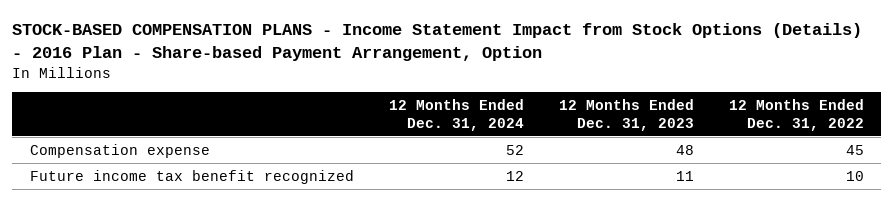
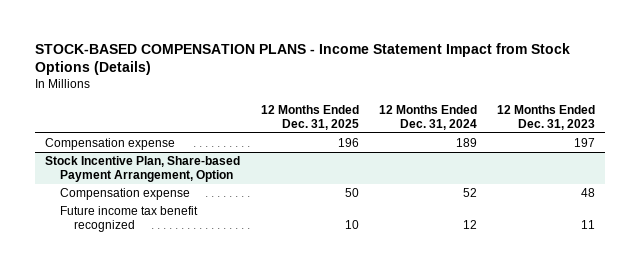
- STOCK-BASED COMPENSATION PLANS - Income Statement Impact from Stock Options (Details) - 2016 Plan - Share-based Payment Arrangement, Option
+ STOCK-BASED COMPENSATION PLANS - Income Statement Impact from Stock Options (Details)
- | 12 Months Ended Dec. 31, 2024 | 12 Months Ended Dec. 31, 2023 | 12 Months Ended Dec. 31, 2022
+ | 12 Months Ended Dec. 31, 2025 | 12 Months Ended Dec. 31, 2024 | 12 Months Ended Dec. 31, 2023
+ Compensation expense | 196 | 189 | 197
+ Stock Incentive Plan, Share-based Payment Arrangement, Option

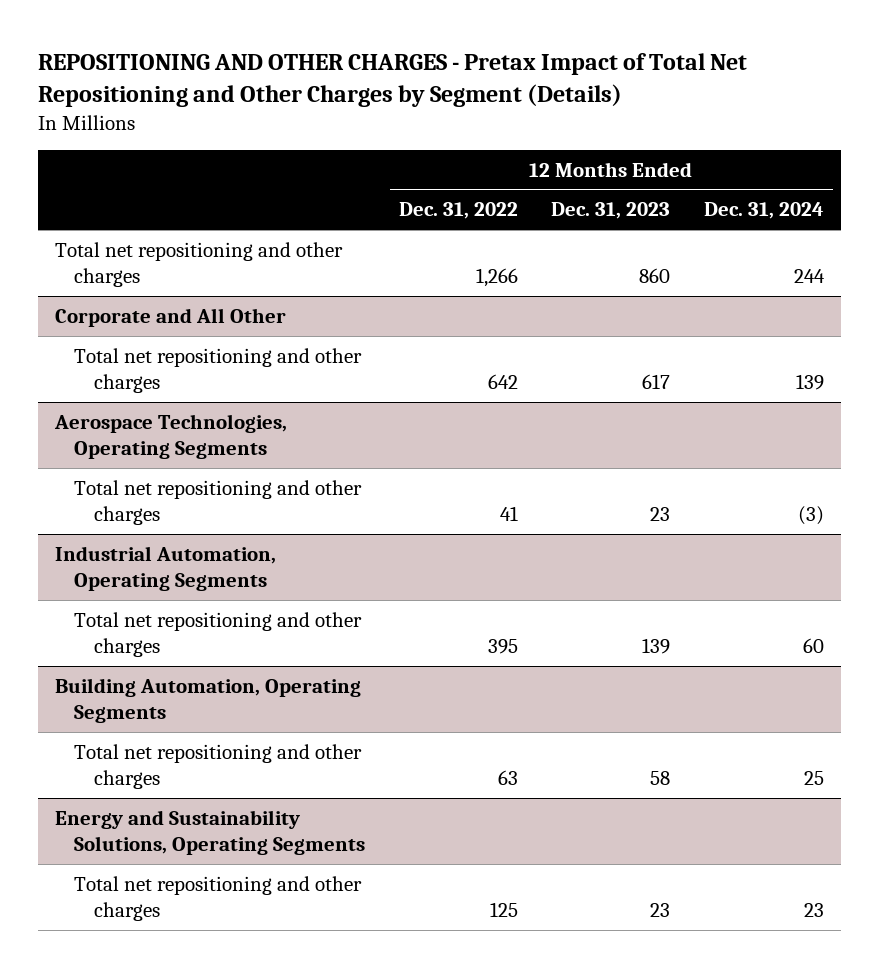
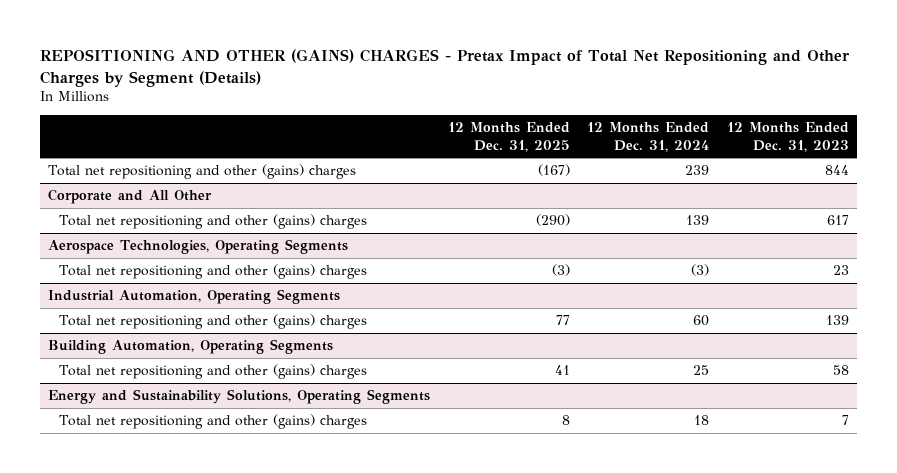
- REPOSITIONING AND OTHER CHARGES - Pretax Impact of Total Net Repositioning and Other Charges by Segment (Details)
+ REPOSITIONING AND OTHER (GAINS) CHARGES - Pretax Impact of Total Net Repositioning and Other Charges by Segment (Details)
- | 12 Months Ended Dec. 31, 2022 | 12 Months Ended Dec. 31, 2023 | 12 Months Ended Dec. 31, 2024
+ | 12 Months Ended Dec. 31, 2025 | 12 Months Ended Dec. 31, 2024 | 12 Months Ended Dec. 31, 2023
- Total net repositioning and other charges | 1,266 | 860 | 244
+ Total net repositioning and other (gains) charges | (167) | 239 | 844
@ Corporate and All Other
- Total net repositioning and other charges | 642 | 617 | 139
+ Total net repositioning and other (gains) charges | (290) | 139 | 617
@ Aerospace Technologies, Operating Segments
- Total net repositioning and other charges | 41 | 23 | (3)
+ Total net repositioning and other (gains) charges | (3) | (3) | 23
@ Industrial Automation, Operating Segments
- Total net repositioning and other charges | 395 | 139 | 60
+ Total net repositioning and other (gains) charges | 77 | 60 | 139
@ Building Automation, Operating Segments
- Total net repositioning and other charges | 63 | 58 | 25
+ Total net repositioning and other (gains) charges | 41 | 25 | 58
@ Energy and Sustainability Solutions, Operating Segments
- Total net repositioning and other charges | 125 | 23 | 23
+ Total net repositioning and other (gains) charges | 8 | 18 | 7

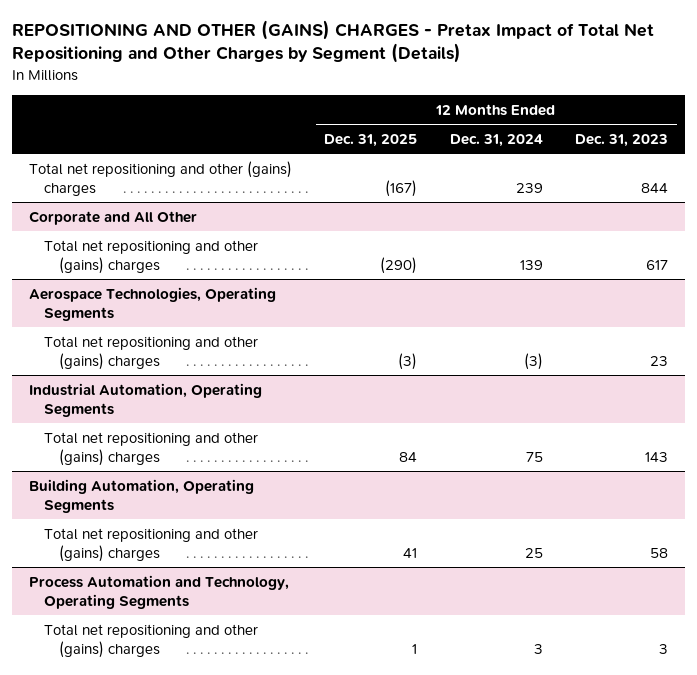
@ Industrial Automation, Operating Segments
- Total net repositioning and other (gains) charges | 77 | 60 | 139
+ Total net repositioning and other (gains) charges | 84 | 75 | 143
- Energy and Sustainability Solutions, Operating Segments
- Total net repositioning and other (gains) charges | 8 | 18 | 7
+ Process Automation and Technology, Operating Segments
+ Total net repositioning and other (gains) charges | 1 | 3 | 3

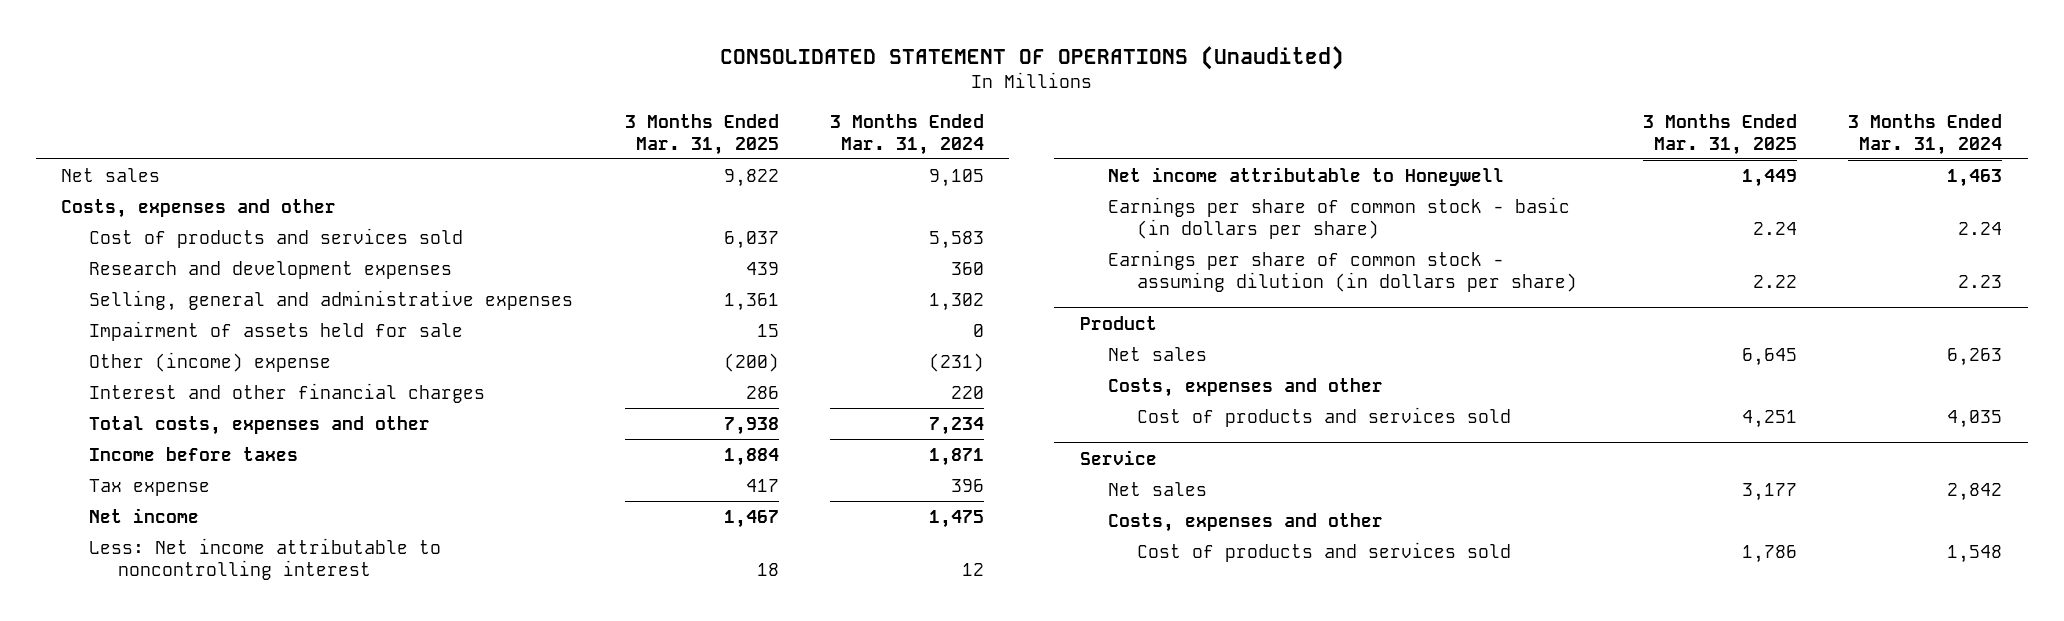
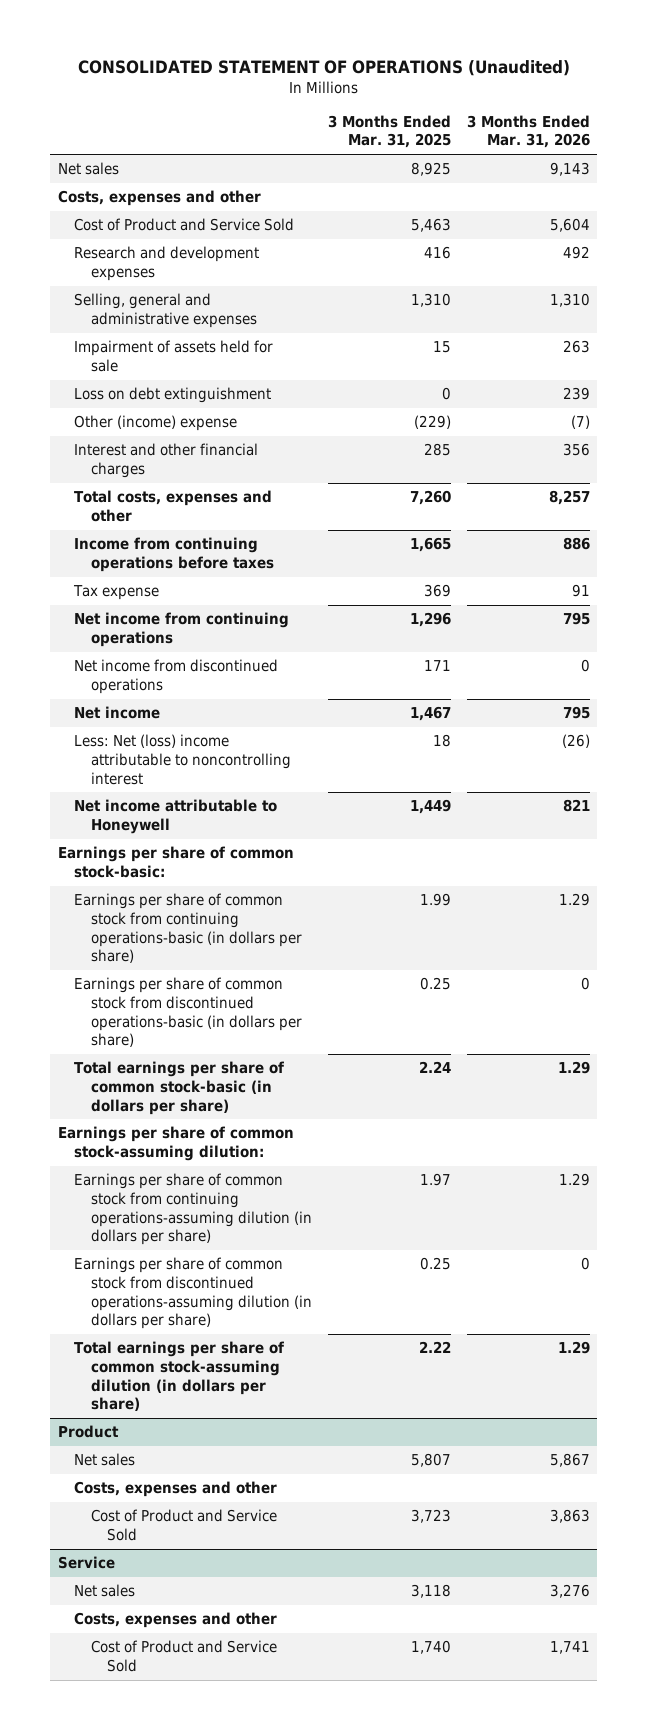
- | 3 Months Ended Mar. 31, 2025 | 3 Months Ended Mar. 31, 2024
+ | 3 Months Ended Mar. 31, 2025 | 3 Months Ended Mar. 31, 2026
- Net sales | 9,822 | 9,105
+ Net sales | 8,925 | 9,143
- Cost of products and services sold | 6,037 | 5,583
- Research and development expenses | 439 | 360
- Selling, general and administrative expenses | 1,361 | 1,302
+ Cost of Product and Service Sold | 5,463 | 5,604
+ Research and development expenses | 416 | 492
+ Selling, general and administrative expenses | 1,310 | 1,310
- Other (income) expense | (200) | (231)
- Interest and other financial charges | 286 | 220
- Total costs, expenses and other | 7,938 | 7,234
- Income before taxes | 1,884 | 1,871
- Tax expense | 417 | 396
+ Loss on debt extinguishment | 0 | 239
+ Other (income) expense | (229) | (7)
+ Interest and other financial charges | 285 | 356
+ Total costs, expenses and other | 7,260 | 8,257
+ Income from continuing operations before taxes | 1,665 | 886
+ Tax expense | 369 | 91
+ Net income from continuing operations | 1,296 | 795
+ Net income from discontinued operations | 171 | 0
- Less: Net income attributable to noncontrolling interest | 18 | 12
+ Less: Net (loss) income attributable to noncontrolling interest | 18 | (26)
- Earnings per share of common stock - basic (in dollars per share) | 2.24 | 2.24
- Earnings per share of common stock - assuming dilution (in dollars per share) | 2.22 | 2.23
+ Earnings per share of common stock-basic:
+ Earnings per share of common stock from continuing operations-basic (in dollars per share) | 1.99 | 1.29
+ Earnings per share of common stock from discontinued operations-basic (in dollars per share) | 0.25 | 0
+ Total earnings per share of common stock-basic (in dollars per share) | 2.24 | 1.29
+ Earnings per share of common stock-assuming dilution:
+ Earnings per share of common stock from continuing operations-assuming dilution (in dollars per share) | 1.97 | 1.29
+ Earnings per share of common stock from discontinued operations-assuming dilution (in dollars per share) | 0.25 | 0
+ Total earnings per share of common stock-assuming dilution (in dollars per share) | 2.22 | 1.29
@ Product
- Net sales | 6,645 | 6,263
+ Net sales | 5,807 | 5,867
- Cost of products and services sold | 4,251 | 4,035
+ Cost of Product and Service Sold | 3,723 | 3,863
@ Service
- Net sales | 3,177 | 2,842
+ Net sales | 3,118 | 3,276
- Cost of products and services sold | 1,786 | 1,548
+ Cost of Product and Service Sold | 1,740 | 1,741

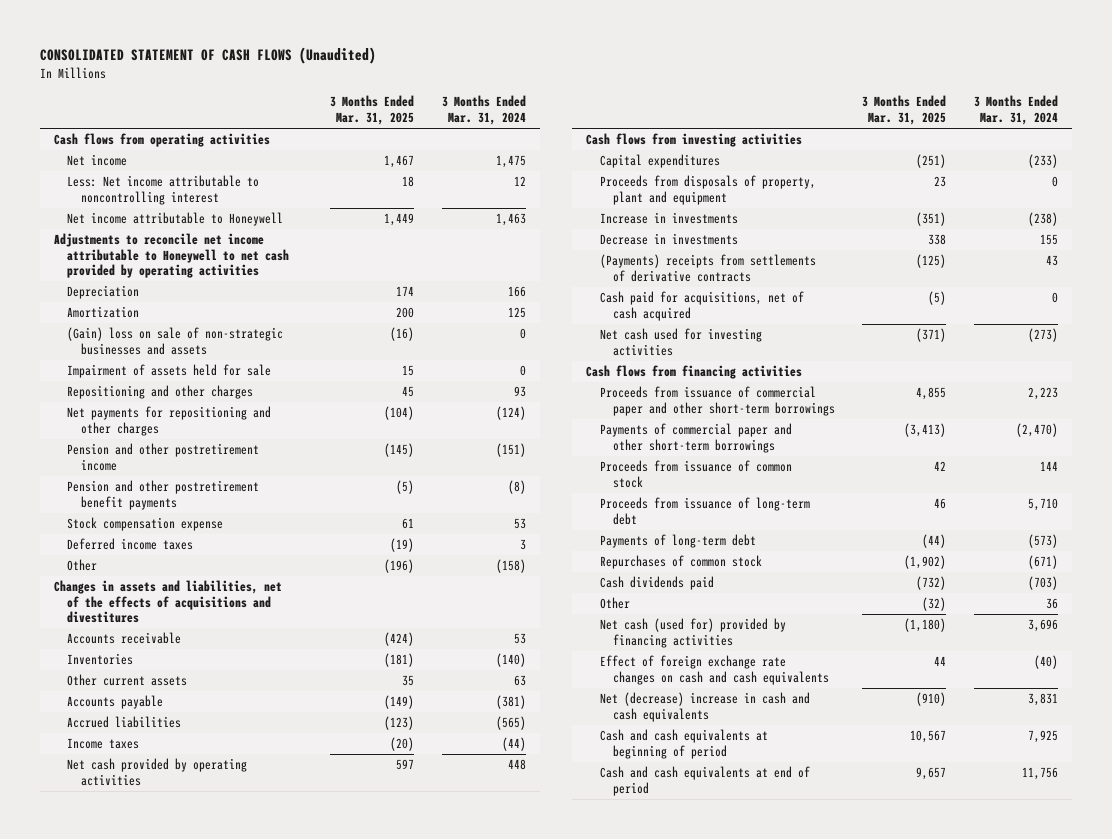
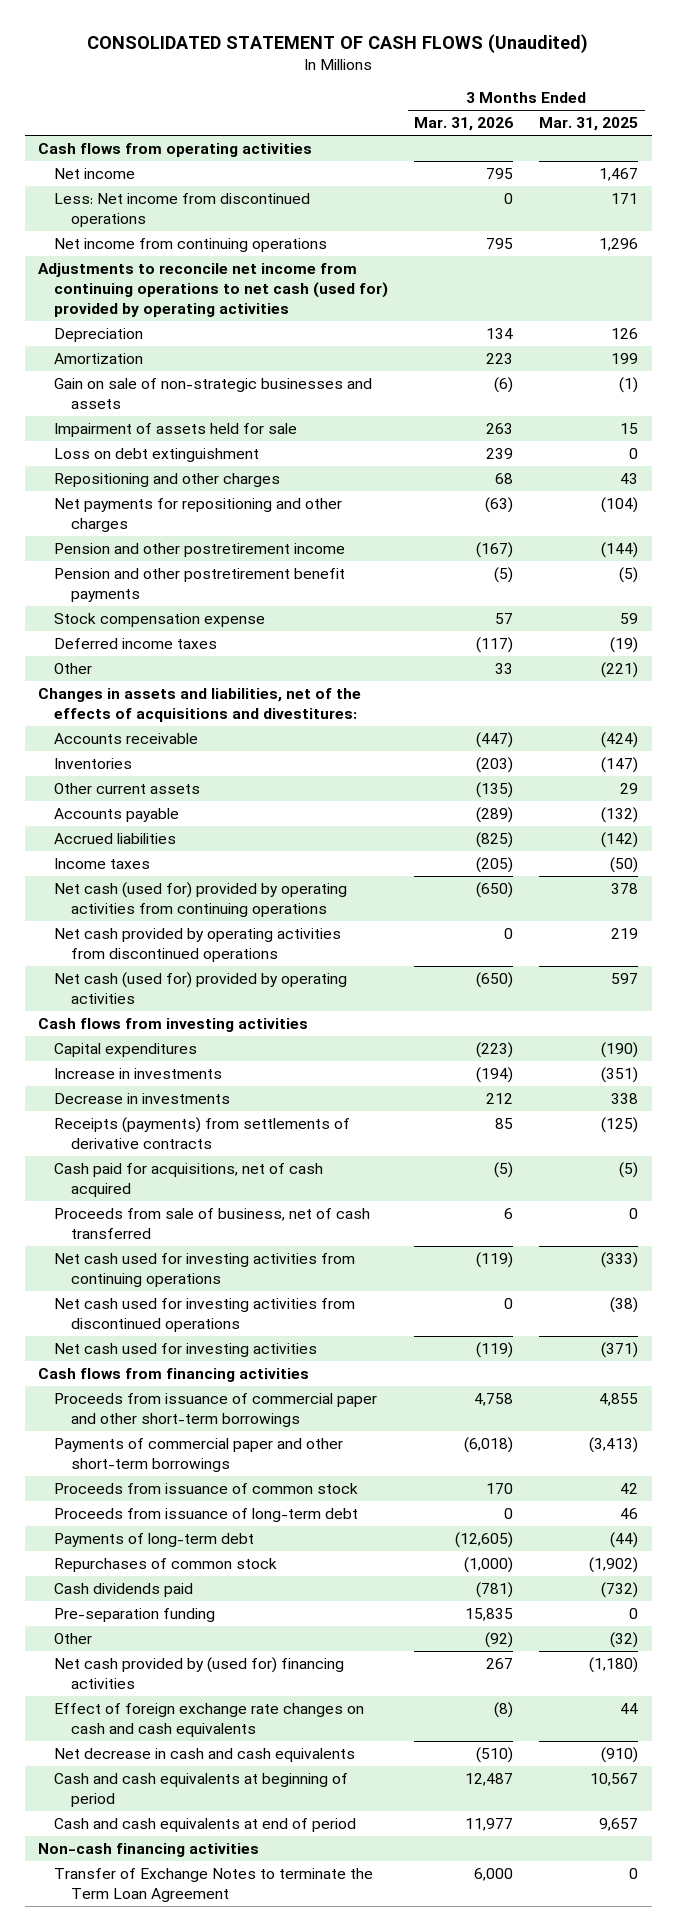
- | 3 Months Ended Mar. 31, 2025 | 3 Months Ended Mar. 31, 2024
+ | 3 Months Ended Mar. 31, 2026 | 3 Months Ended Mar. 31, 2025
- Less: Net income attributable to noncontrolling interest | 18 | 12
- Net income attributable to Honeywell | 1,449 | 1,463
- Adjustments to reconcile net income attributable to Honeywell to net cash provided by operating activities
- Depreciation | 174 | 166
- Amortization | 200 | 125
- (Gain) loss on sale of non-strategic businesses and assets | (16) | 0
+ Less: Net income from discontinued operations | 0 | 171
+ Net income from continuing operations | 795 | 1,296
+ Adjustments to reconcile net income from continuing operations to net cash (used for) provided by operating activities
+ Depreciation | 134 | 126
+ Amortization | 223 | 199
+ Gain on sale of non-strategic businesses and assets | (6) | (1)
- Repositioning and other charges | 45 | 93
+ Loss on debt extinguishment | 239 | 0
+ Repositioning and other charges | 68 | 43
- Pension and other postretirement income | (145) | (151)
+ Pension and other postretirement income | (167) | (144)
- Stock compensation expense | 61 | 53
+ Stock compensation expense | 57 | 59
- Other | (196) | (158)
- Changes in assets and liabilities, net of the effects of acquisitions and divestitures
+ Other | 33 | (221)
+ Changes in assets and liabilities, net of the effects of acquisitions and divestitures:
- Inventories | (181) | (140)
- Other current assets | 35 | 63
- Accounts payable | (149) | (381)
- Accrued liabilities | (123) | (565)
- Income taxes | (20) | (44)
- Net cash provided by operating activities | 597 | 448
+ Inventories | (203) | (147)
+ Other current assets | (135) | 29
+ Accounts payable | (289) | (132)
+ Accrued liabilities | (825) | (142)
+ Income taxes | (205) | (50)
+ Net cash (used for) provided by operating activities from continuing operations | (650) | 378
+ Net cash provided by operating activities from discontinued operations | 0 | 219
+ Net cash (used for) provided by operating activities | (650) | 597
- Capital expenditures | (251) | (233)
- Proceeds from disposals of property, plant and equipment | 23 | 0
+ Capital expenditures | (223) | (190)
- (Payments) receipts from settlements of derivative contracts | (125) | 43
+ Receipts (payments) from settlements of derivative contracts | 85 | (125)
+ Proceeds from sale of business, net of cash transferred | 6 | 0
+ Net cash used for investing activities from continuing operations | (119) | (333)
+ Net cash used for investing activities from discontinued operations | 0 | (38)
+ Pre-separation funding | 15,835 | 0
- Net cash (used for) provided by financing activities | (1,180) | 3,696
+ Net cash provided by (used for) financing activities | 267 | (1,180)
- Net (decrease) increase in cash and cash equivalents | (910) | 3,831
+ Net decrease in cash and cash equivalents | (510) | (910)
+ Non-cash financing activities
+ Transfer of Exchange Notes to terminate the Term Loan Agreement | 6,000 | 0

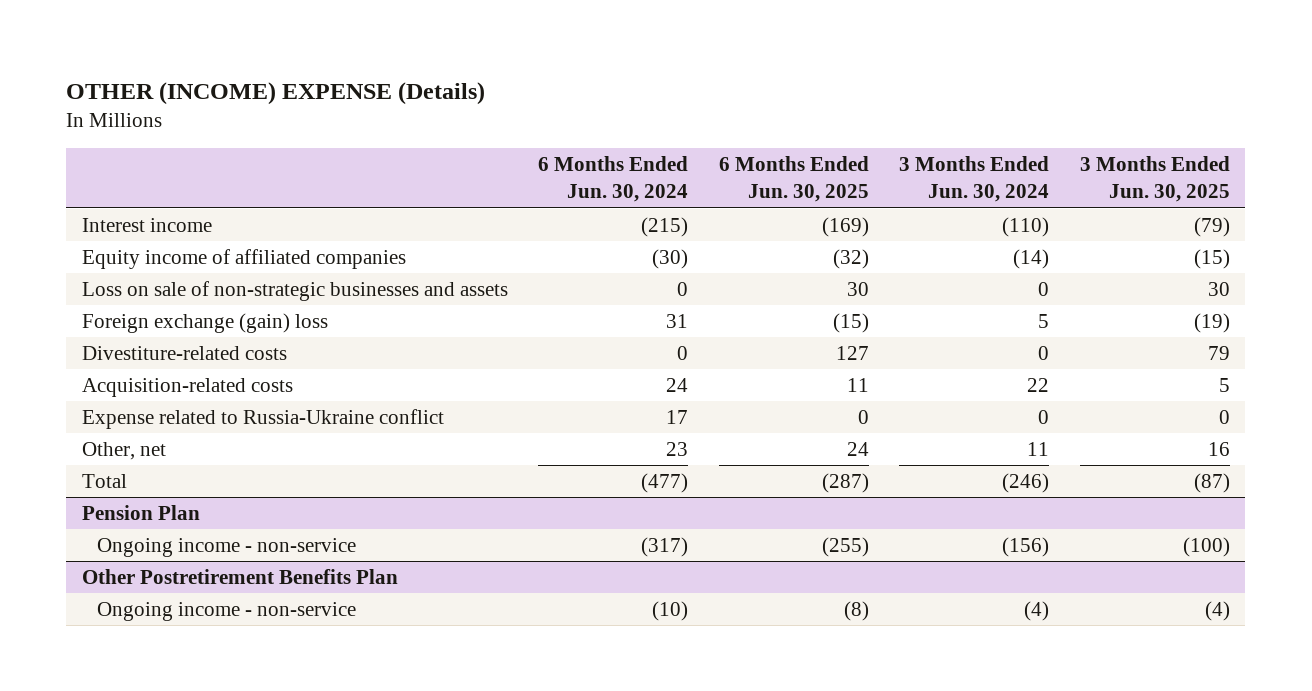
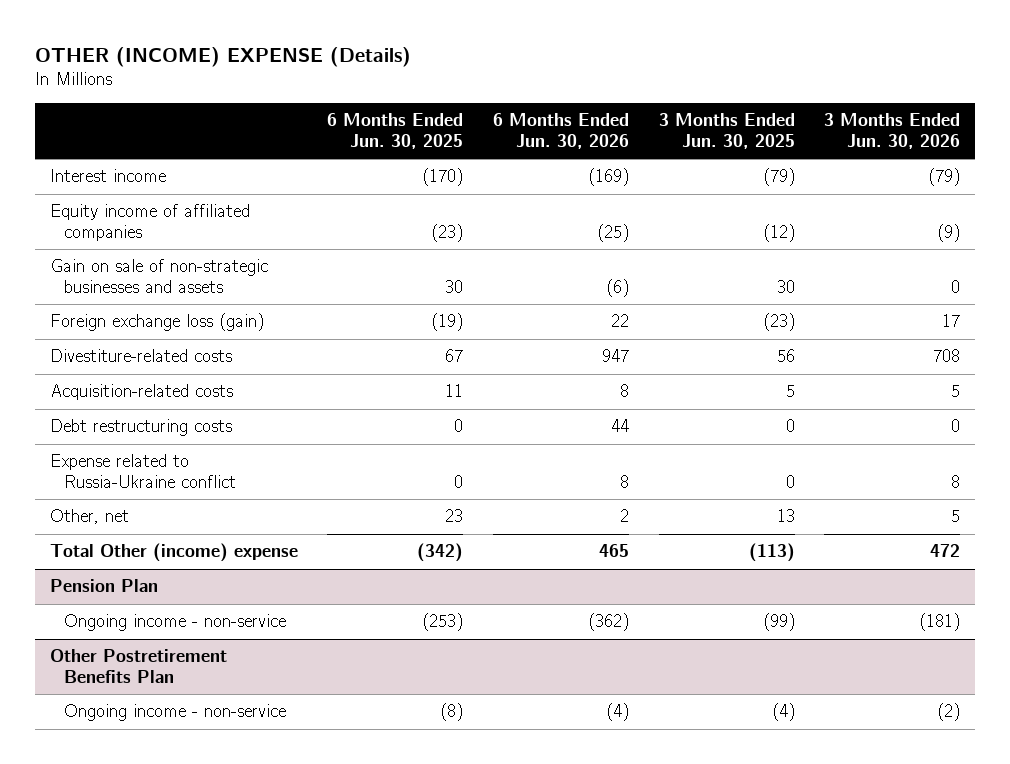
- | 6 Months Ended Jun. 30, 2024 | 6 Months Ended Jun. 30, 2025 | 3 Months Ended Jun. 30, 2024 | 3 Months Ended Jun. 30, 2025
+ | 6 Months Ended Jun. 30, 2025 | 6 Months Ended Jun. 30, 2026 | 3 Months Ended Jun. 30, 2025 | 3 Months Ended Jun. 30, 2026
- Interest income | (215) | (169) | (110) | (79)
- Equity income of affiliated companies | (30) | (32) | (14) | (15)
- Loss on sale of non-strategic businesses and assets | 0 | 30 | 0 | 30
- Foreign exchange (gain) loss | 31 | (15) | 5 | (19)
- Divestiture-related costs | 0 | 127 | 0 | 79
+ Interest income | (170) | (169) | (79) | (79)
+ Equity income of affiliated companies | (23) | (25) | (12) | (9)
+ Gain on sale of non-strategic businesses and assets | 30 | (6) | 30 | 0
+ Foreign exchange loss (gain) | (19) | 22 | (23) | 17
+ Divestiture-related costs | 67 | 947 | 56 | 708
+ Debt restructuring costs | 0 | 44 | 0 | 0
- Other, net | 23 | 24 | 11 | 16
- Total | (477) | (287) | (246) | (87)
+ Other, net | 23 | 2 | 13 | 5
+ Total Other (income) expense | (342) | 465 | (113) | 472
@ Pension Plan
- Ongoing income - non-service | (317) | (255) | (156) | (100)
+ Ongoing income - non-service | (253) | (362) | (99) | (181)

